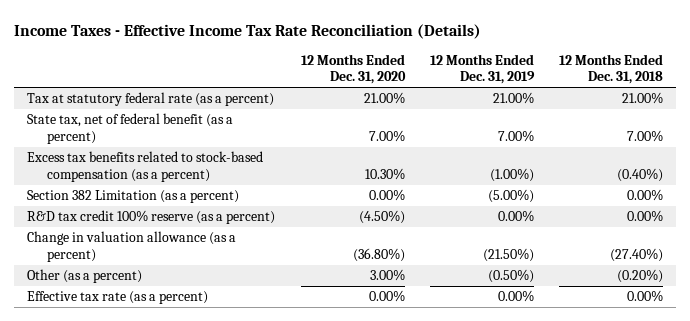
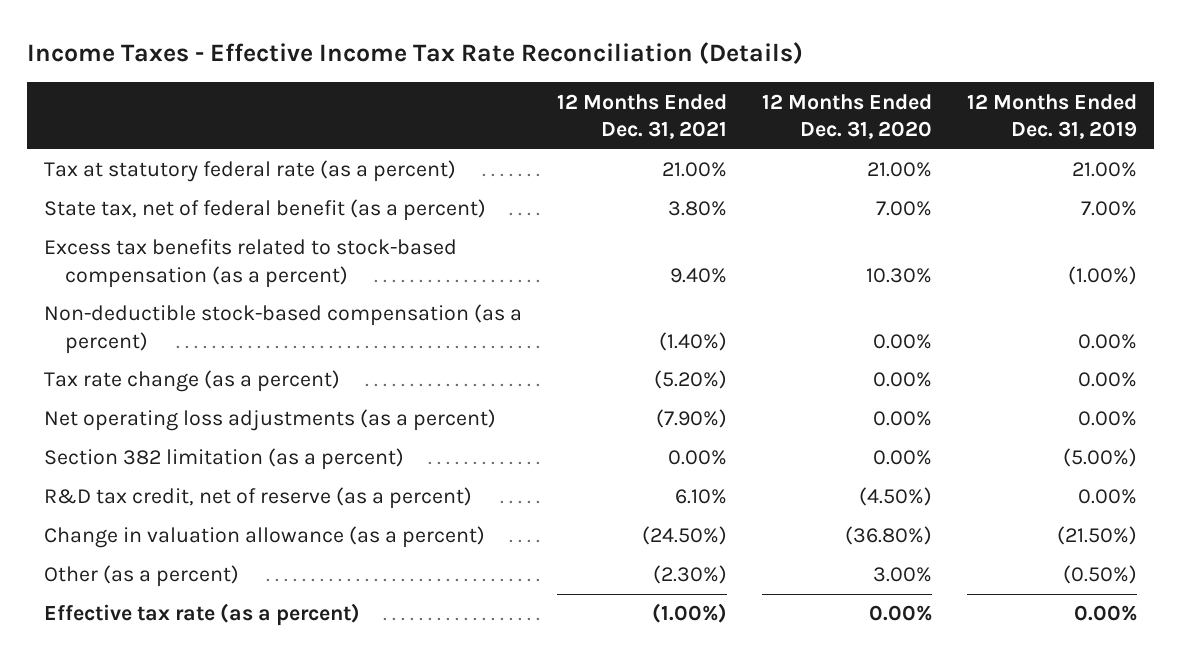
- | 12 Months Ended Dec. 31, 2020 | 12 Months Ended Dec. 31, 2019 | 12 Months Ended Dec. 31, 2018
+ | 12 Months Ended Dec. 31, 2021 | 12 Months Ended Dec. 31, 2020 | 12 Months Ended Dec. 31, 2019
- Section 382 Limitation (as a percent) | 0.00% | (5.00%) | 0.00%
- R&D tax credit 100% reserve (as a percent) | (4.50%) | 0.00% | 0.00%
+ Non-deductible stock-based compensation (as a percent) | (1.40%) | 0.00% | 0.00%
+ Tax rate change (as a percent) | (5.20%) | 0.00% | 0.00%
+ Net operating loss adjustments (as a percent) | (7.90%) | 0.00% | 0.00%
+ Section 382 limitation (as a percent) | 0.00% | 0.00% | (5.00%)
+ R&D tax credit, net of reserve (as a percent) | 6.10% | (4.50%) | 0.00%

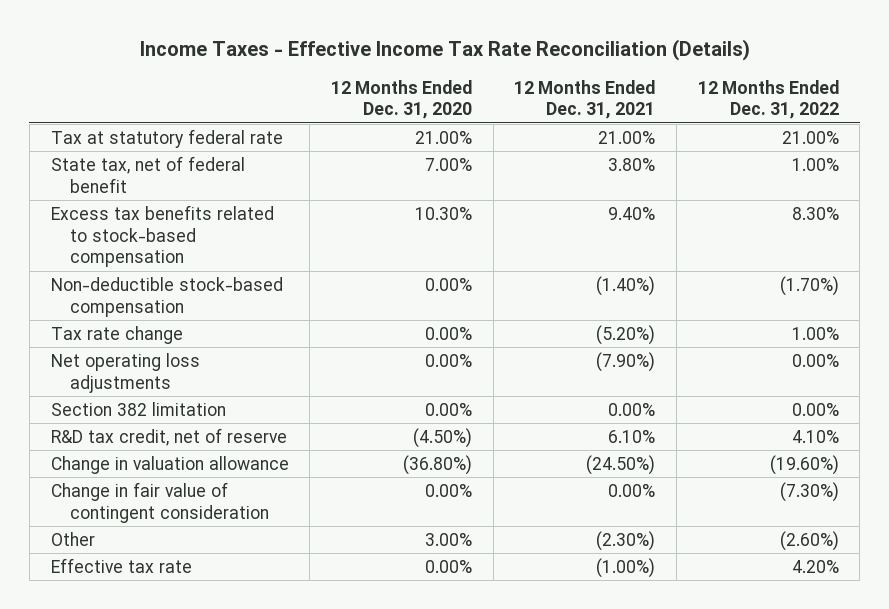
- | 12 Months Ended Dec. 31, 2021 | 12 Months Ended Dec. 31, 2020 | 12 Months Ended Dec. 31, 2019
+ | 12 Months Ended Dec. 31, 2020 | 12 Months Ended Dec. 31, 2021 | 12 Months Ended Dec. 31, 2022
- Tax at statutory federal rate (as a percent) | 21.00% | 21.00% | 21.00%
- State tax, net of federal benefit (as a percent) | 3.80% | 7.00% | 7.00%
- Excess tax benefits related to stock-based compensation (as a percent) | 9.40% | 10.30% | (1.00%)
- Non-deductible stock-based compensation (as a percent) | (1.40%) | 0.00% | 0.00%
- Tax rate change (as a percent) | (5.20%) | 0.00% | 0.00%
- Net operating loss adjustments (as a percent) | (7.90%) | 0.00% | 0.00%
- Section 382 limitation (as a percent) | 0.00% | 0.00% | (5.00%)
- R&D tax credit, net of reserve (as a percent) | 6.10% | (4.50%) | 0.00%
- Change in valuation allowance (as a percent) | (24.50%) | (36.80%) | (21.50%)
- Other (as a percent) | (2.30%) | 3.00% | (0.50%)
- Effective tax rate (as a percent) | (1.00%) | 0.00% | 0.00%
+ Tax at statutory federal rate | 21.00% | 21.00% | 21.00%
+ State tax, net of federal benefit | 7.00% | 3.80% | 1.00%
+ Excess tax benefits related to stock-based compensation | 10.30% | 9.40% | 8.30%
+ Non-deductible stock-based compensation | 0.00% | (1.40%) | (1.70%)
+ Tax rate change | 0.00% | (5.20%) | 1.00%
+ Net operating loss adjustments | 0.00% | (7.90%) | 0.00%
+ Section 382 limitation | 0.00% | 0.00% | 0.00%
+ R&D tax credit, net of reserve | (4.50%) | 6.10% | 4.10%
+ Change in valuation allowance | (36.80%) | (24.50%) | (19.60%)
+ Change in fair value of contingent consideration | 0.00% | 0.00% | (7.30%)
+ Other | 3.00% | (2.30%) | (2.60%)
+ Effective tax rate | 0.00% | (1.00%) | 4.20%

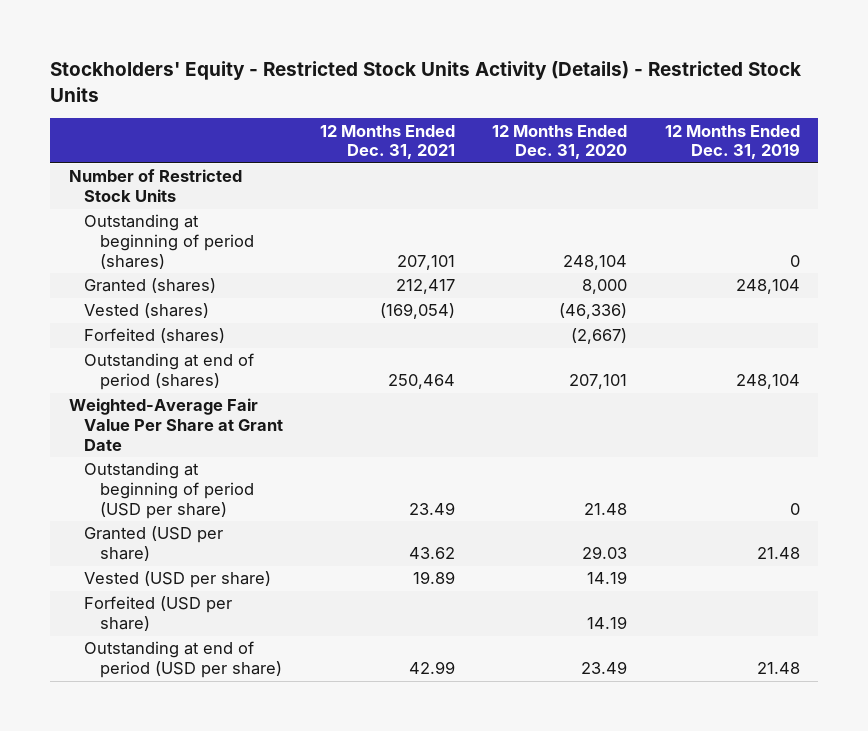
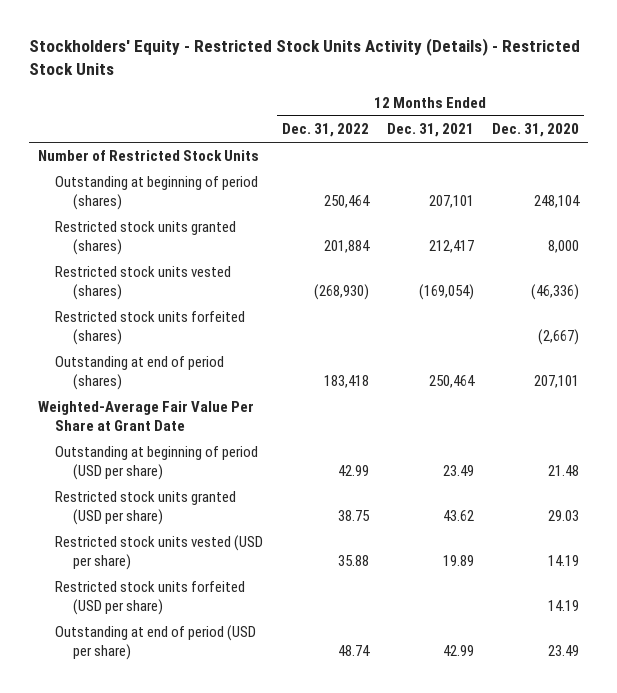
- | 12 Months Ended Dec. 31, 2021 | 12 Months Ended Dec. 31, 2020 | 12 Months Ended Dec. 31, 2019
+ | 12 Months Ended Dec. 31, 2022 | 12 Months Ended Dec. 31, 2021 | 12 Months Ended Dec. 31, 2020
- Granted (shares) | 212,417 | 8,000 | 248,104
- Vested (shares) | (169,054) | (46,336) |
- Forfeited (shares) | | (2,667) |
+ Restricted stock units granted (shares) | 201,884 | 212,417 | 8,000
+ Restricted stock units vested (shares) | (268,930) | (169,054) | (46,336)
+ Restricted stock units forfeited (shares) | | | (2,667)
- Granted (USD per share) | 43.62 | 29.03 | 21.48
- Vested (USD per share) | 19.89 | 14.19 |
- Forfeited (USD per share) | | 14.19 |
+ Restricted stock units granted (USD per share) | 38.75 | 43.62 | 29.03
+ Restricted stock units vested (USD per share) | 35.88 | 19.89 | 14.19
+ Restricted stock units forfeited (USD per share) | | | 14.19

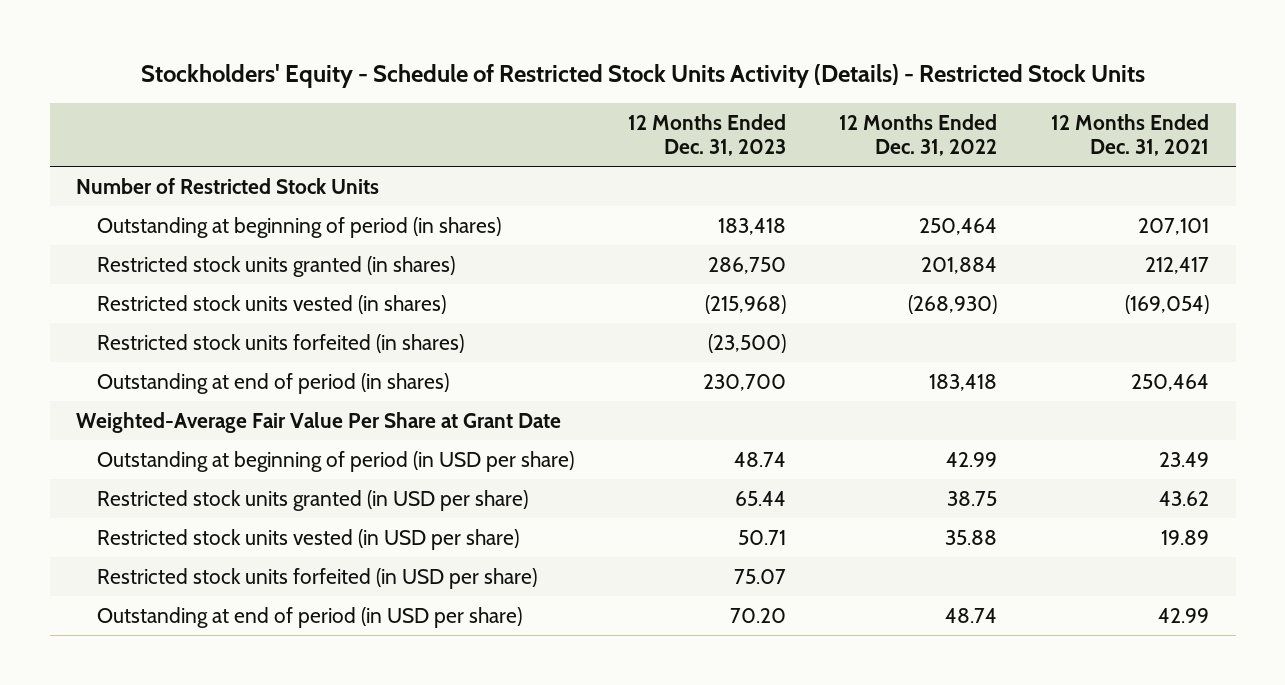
- Stockholders' Equity - Restricted Stock Units Activity (Details) - Restricted Stock Units
+ Stockholders' Equity - Schedule of Restricted Stock Units Activity (Details) - Restricted Stock Units
- | 12 Months Ended Dec. 31, 2022 | 12 Months Ended Dec. 31, 2021 | 12 Months Ended Dec. 31, 2020
+ | 12 Months Ended Dec. 31, 2023 | 12 Months Ended Dec. 31, 2022 | 12 Months Ended Dec. 31, 2021
- Outstanding at beginning of period (shares) | 250,464 | 207,101 | 248,104
- Restricted stock units granted (shares) | 201,884 | 212,417 | 8,000
- Restricted stock units vested (shares) | (268,930) | (169,054) | (46,336)
- Restricted stock units forfeited (shares) | | | (2,667)
- Outstanding at end of period (shares) | 183,418 | 250,464 | 207,101
+ Outstanding at beginning of period (in shares) | 183,418 | 250,464 | 207,101
+ Restricted stock units granted (in shares) | 286,750 | 201,884 | 212,417
+ Restricted stock units vested (in shares) | (215,968) | (268,930) | (169,054)
+ Restricted stock units forfeited (in shares) | (23,500) | |
+ Outstanding at end of period (in shares) | 230,700 | 183,418 | 250,464
- Outstanding at beginning of period (USD per share) | 42.99 | 23.49 | 21.48
- Restricted stock units granted (USD per share) | 38.75 | 43.62 | 29.03
- Restricted stock units vested (USD per share) | 35.88 | 19.89 | 14.19
- Restricted stock units forfeited (USD per share) | | | 14.19
- Outstanding at end of period (USD per share) | 48.74 | 42.99 | 23.49
+ Outstanding at beginning of period (in USD per share) | 48.74 | 42.99 | 23.49
+ Restricted stock units granted (in USD per share) | 65.44 | 38.75 | 43.62
+ Restricted stock units vested (in USD per share) | 50.71 | 35.88 | 19.89
+ Restricted stock units forfeited (in USD per share) | 75.07 | |
+ Outstanding at end of period (in USD per share) | 70.20 | 48.74 | 42.99

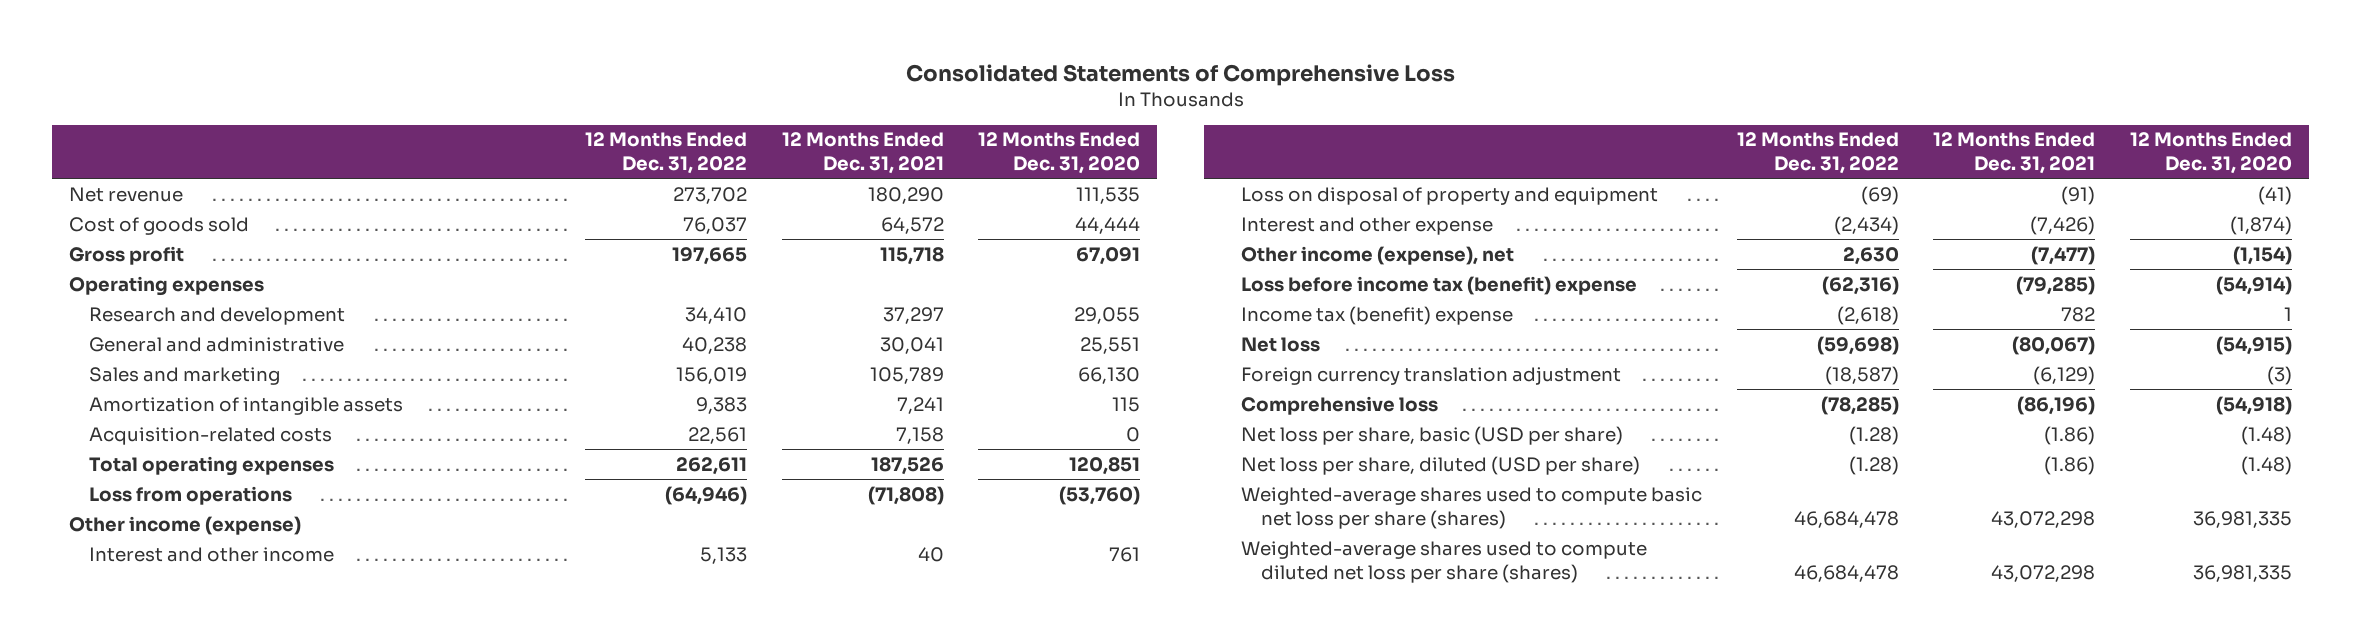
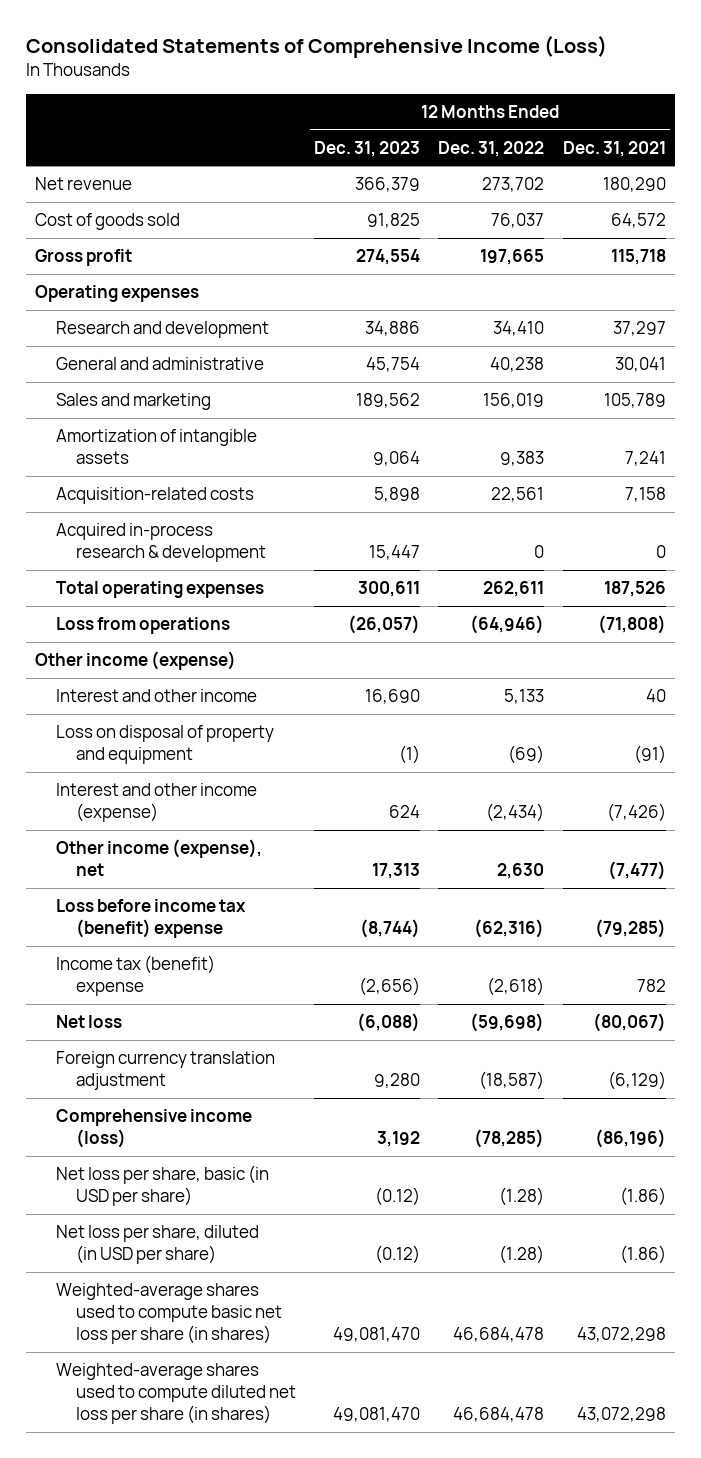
- Consolidated Statements of Comprehensive Loss
+ Consolidated Statements of Comprehensive Income (Loss)
- | 12 Months Ended Dec. 31, 2022 | 12 Months Ended Dec. 31, 2021 | 12 Months Ended Dec. 31, 2020
+ | 12 Months Ended Dec. 31, 2023 | 12 Months Ended Dec. 31, 2022 | 12 Months Ended Dec. 31, 2021
+ Acquired in-process research & development | 15,447 | 0 | 0
- Interest and other expense | (2,434) | (7,426) | (1,874)
+ Interest and other income (expense) | 624 | (2,434) | (7,426)
- Comprehensive loss | (78,285) | (86,196) | (54,918)
- Net loss per share, basic (USD per share) | (1.28) | (1.86) | (1.48)
- Net loss per share, diluted (USD per share) | (1.28) | (1.86) | (1.48)
- Weighted-average shares used to compute basic net loss per share (shares) | 46,684,478 | 43,072,298 | 36,981,335
- Weighted-average shares used to compute diluted net loss per share (shares) | 46,684,478 | 43,072,298 | 36,981,335
+ Comprehensive income (loss) | 3,192 | (78,285) | (86,196)
+ Net loss per share, basic (in USD per share) | (0.12) | (1.28) | (1.86)
+ Net loss per share, diluted (in USD per share) | (0.12) | (1.28) | (1.86)
+ Weighted-average shares used to compute basic net loss per share (in shares) | 49,081,470 | 46,684,478 | 43,072,298
+ Weighted-average shares used to compute diluted net loss per share (in shares) | 49,081,470 | 46,684,478 | 43,072,298

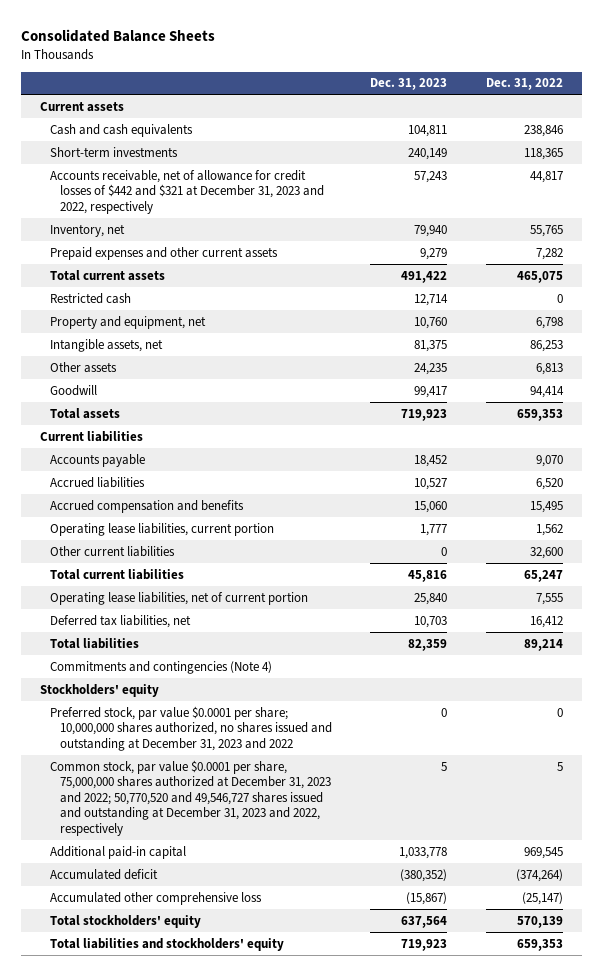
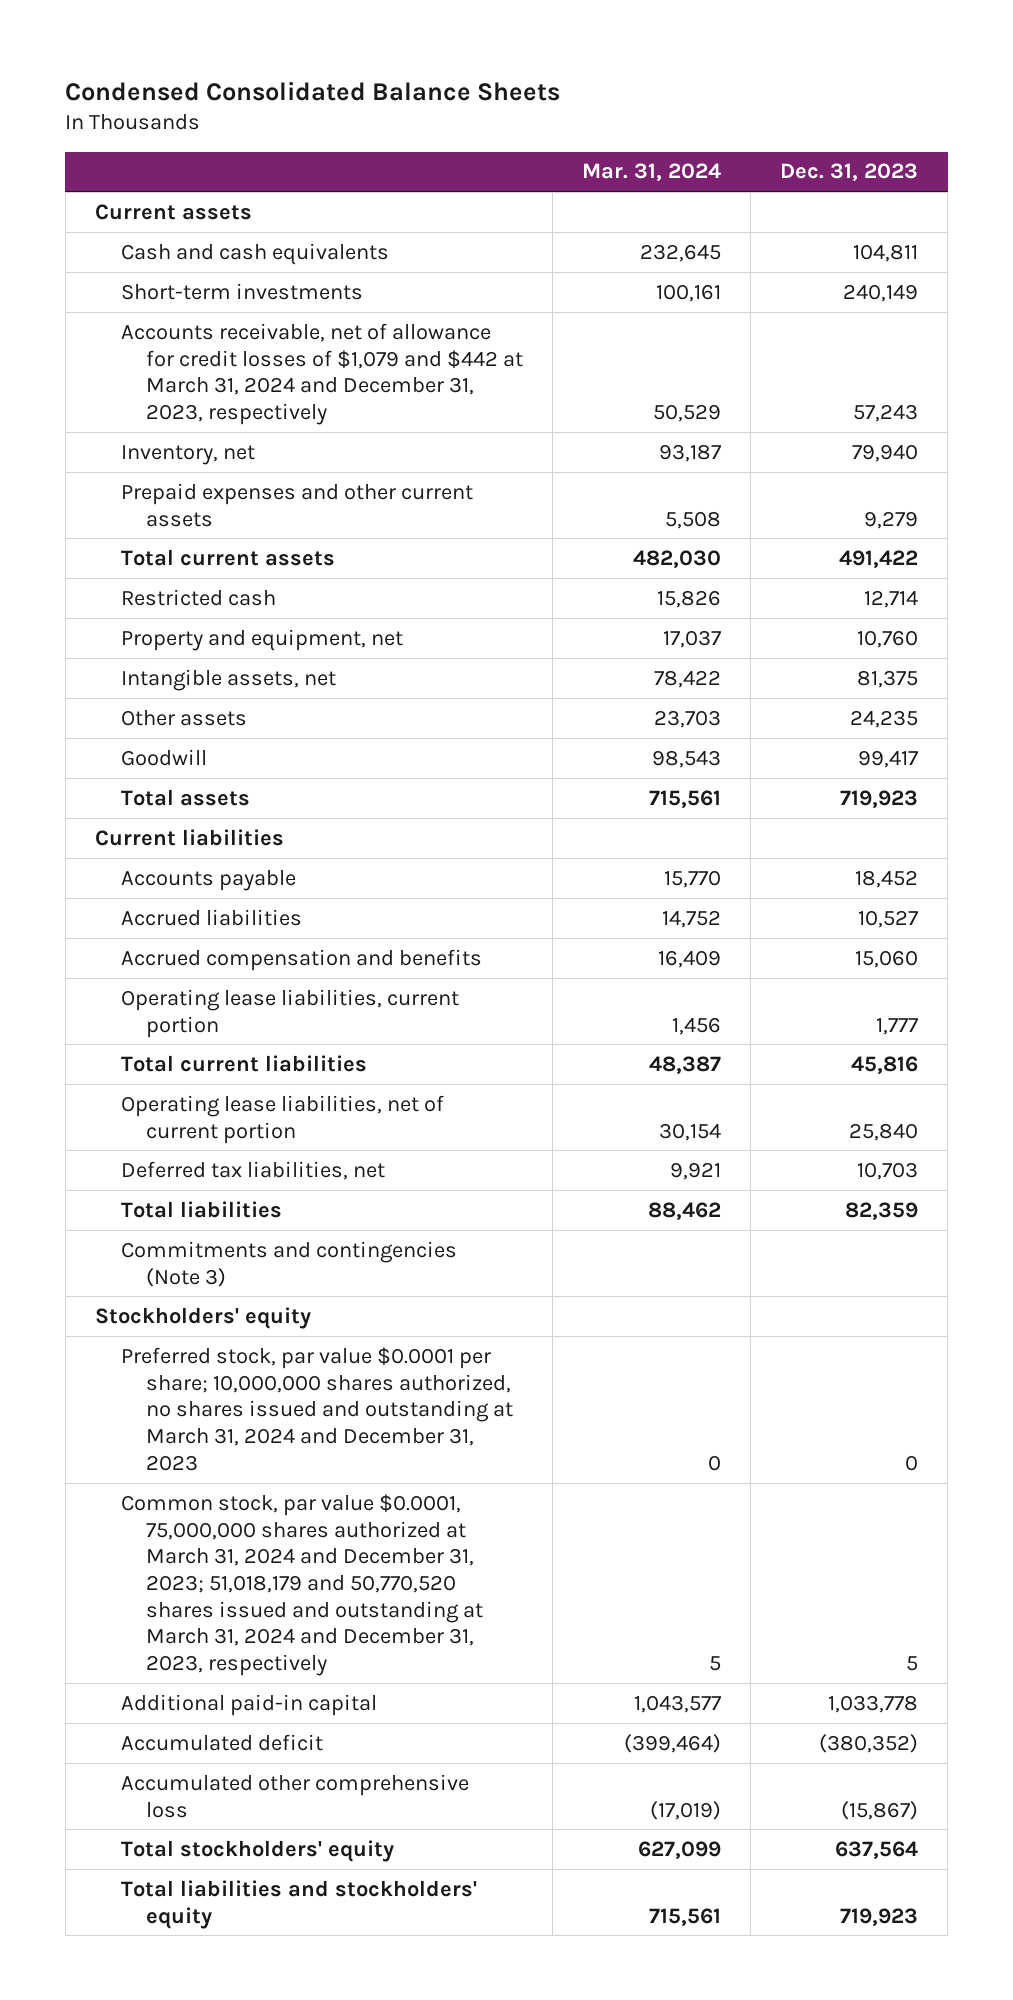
- Consolidated Balance Sheets
+ Condensed Consolidated Balance Sheets
- | Dec. 31, 2023 | Dec. 31, 2022
+ | Mar. 31, 2024 | Dec. 31, 2023
- Accounts receivable, net of allowance for credit losses of $442 and $321 at December 31, 2023 and 2022, respectively | 57,243 | 44,817
+ Accounts receivable, net of allowance for credit losses of $1,079 and $442 at March 31, 2024 and December 31, 2023, respectively | 50,529 | 57,243
- Other current liabilities | 0 | 32,600
- Commitments and contingencies (Note 4)
+ Commitments and contingencies (Note 3)
- Preferred stock, par value $0.0001 per share; 10,000,000 shares authorized, no shares issued and outstanding at December 31, 2023 and 2022 | 0 | 0
- Common stock, par value $0.0001 per share, 75,000,000 shares authorized at December 31, 2023 and 2022; 50,770,520 and 49,546,727 shares issued and outstanding at December 31, 2023 and 2022, respectively | 5 | 5
+ Preferred stock, par value $0.0001 per share; 10,000,000 shares authorized, no shares issued and outstanding at March 31, 2024 and December 31, 2023 | 0 | 0
+ Common stock, par value $0.0001, 75,000,000 shares authorized at March 31, 2024 and December 31, 2023; 51,018,179 and 50,770,520 shares issued and outstanding at March 31, 2024 and December 31, 2023, respectively | 5 | 5

